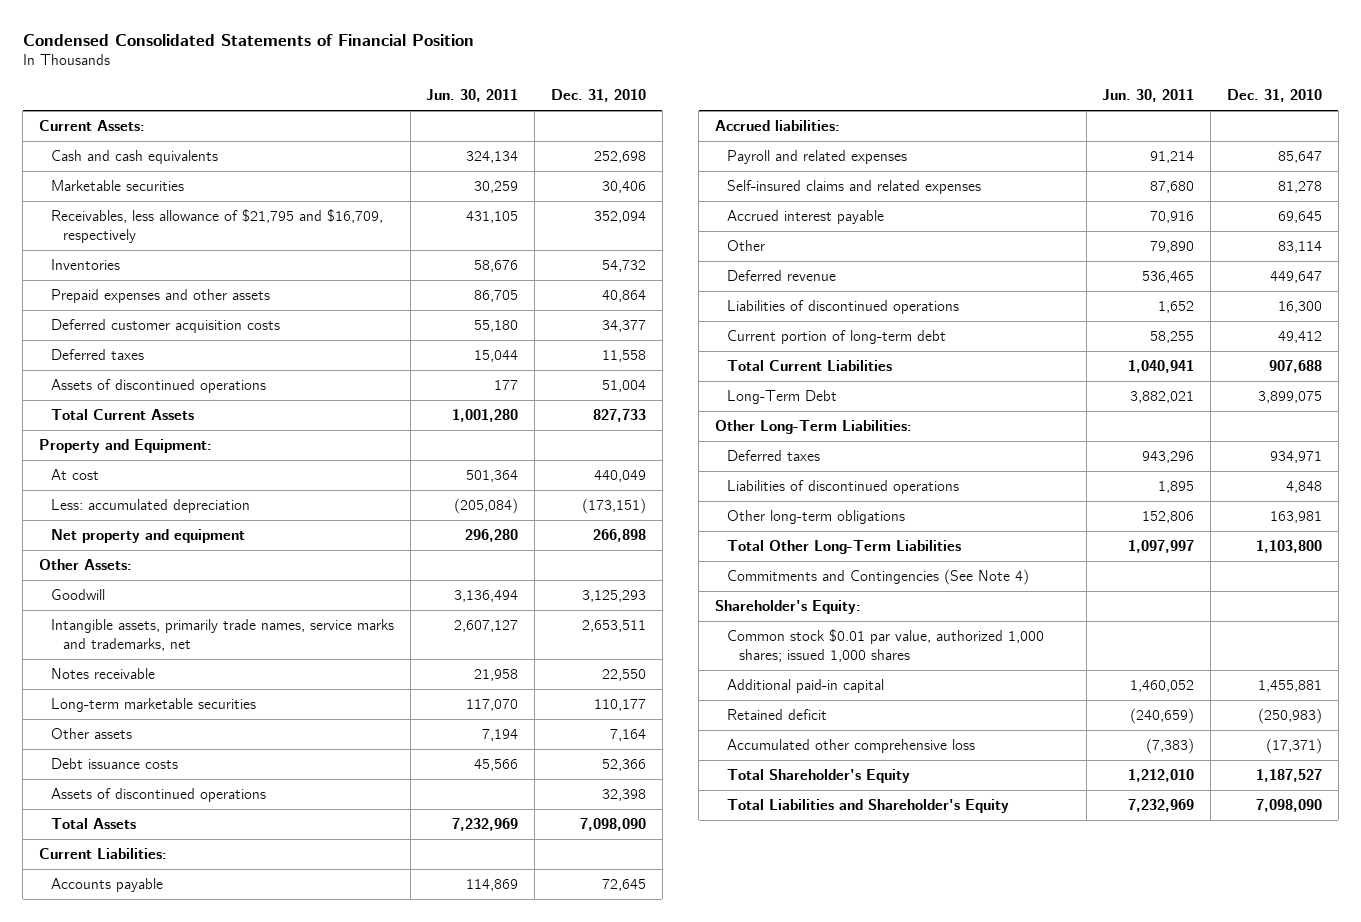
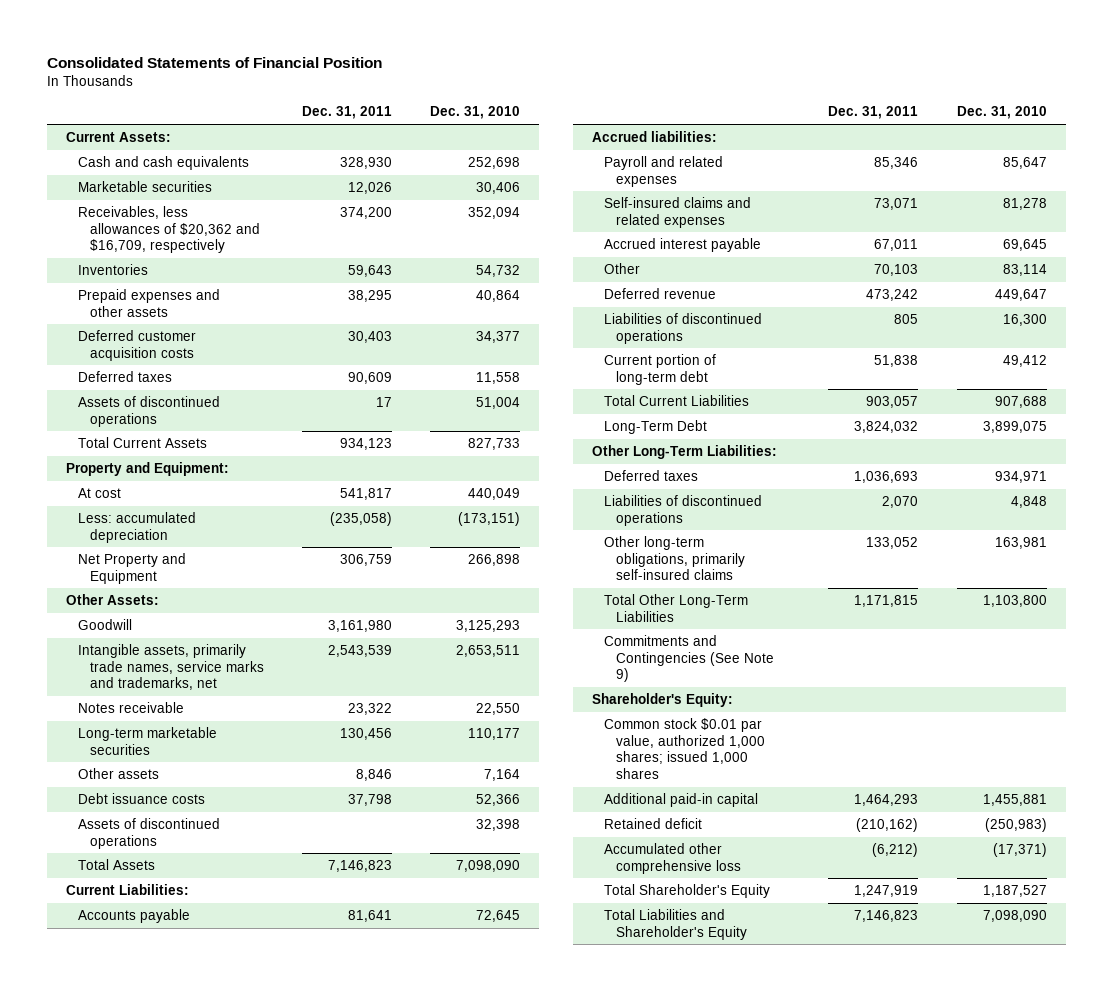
- Condensed Consolidated Statements of Financial Position
+ Consolidated Statements of Financial Position
- | Jun. 30, 2011 | Dec. 31, 2010
+ | Dec. 31, 2011 | Dec. 31, 2010
- Receivables, less allowance of $21,795 and $16,709, respectively | 431,105 | 352,094
+ Receivables, less allowances of $20,362 and $16,709, respectively | 374,200 | 352,094
- Net property and equipment | 296,280 | 266,898
+ Net Property and Equipment | 306,759 | 266,898
- Other long-term obligations | 152,806 | 163,981
+ Other long-term obligations, primarily self-insured claims | 133,052 | 163,981
- Commitments and Contingencies (See Note 4)
+ Commitments and Contingencies (See Note 9)

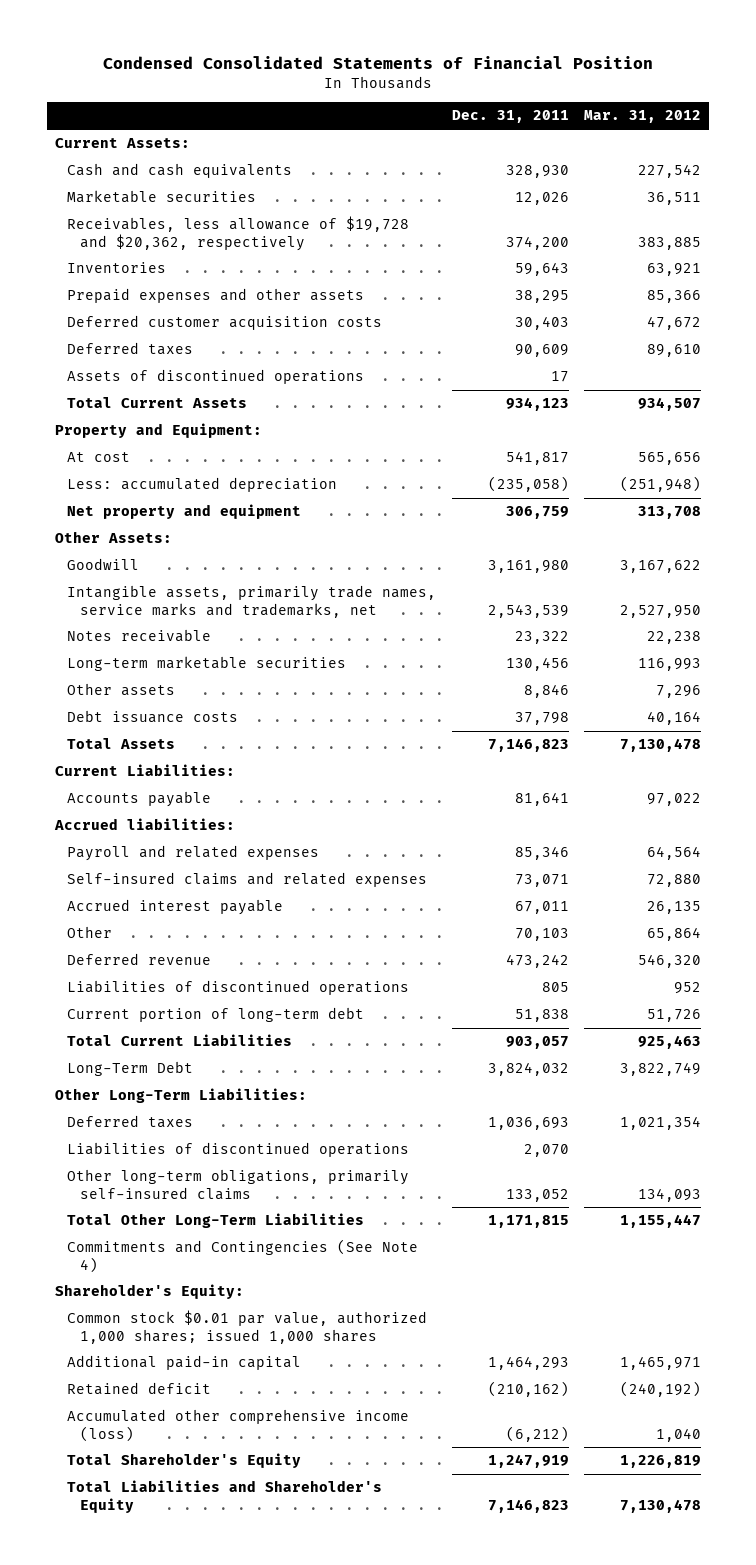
- Consolidated Statements of Financial Position
+ Condensed Consolidated Statements of Financial Position
- | Dec. 31, 2011 | Dec. 31, 2010
+ | Dec. 31, 2011 | Mar. 31, 2012
- Receivables, less allowances of $20,362 and $16,709, respectively | 374,200 | 352,094
+ Receivables, less allowance of $19,728 and $20,362, respectively | 374,200 | 383,885
- Net Property and Equipment | 306,759 | 266,898
+ Net property and equipment | 306,759 | 313,708
- Assets of discontinued operations | | 32,398
- Commitments and Contingencies (See Note 9)
+ Commitments and Contingencies (See Note 4)
- Accumulated other comprehensive loss | (6,212) | (17,371)
+ Accumulated other comprehensive income (loss) | (6,212) | 1,040

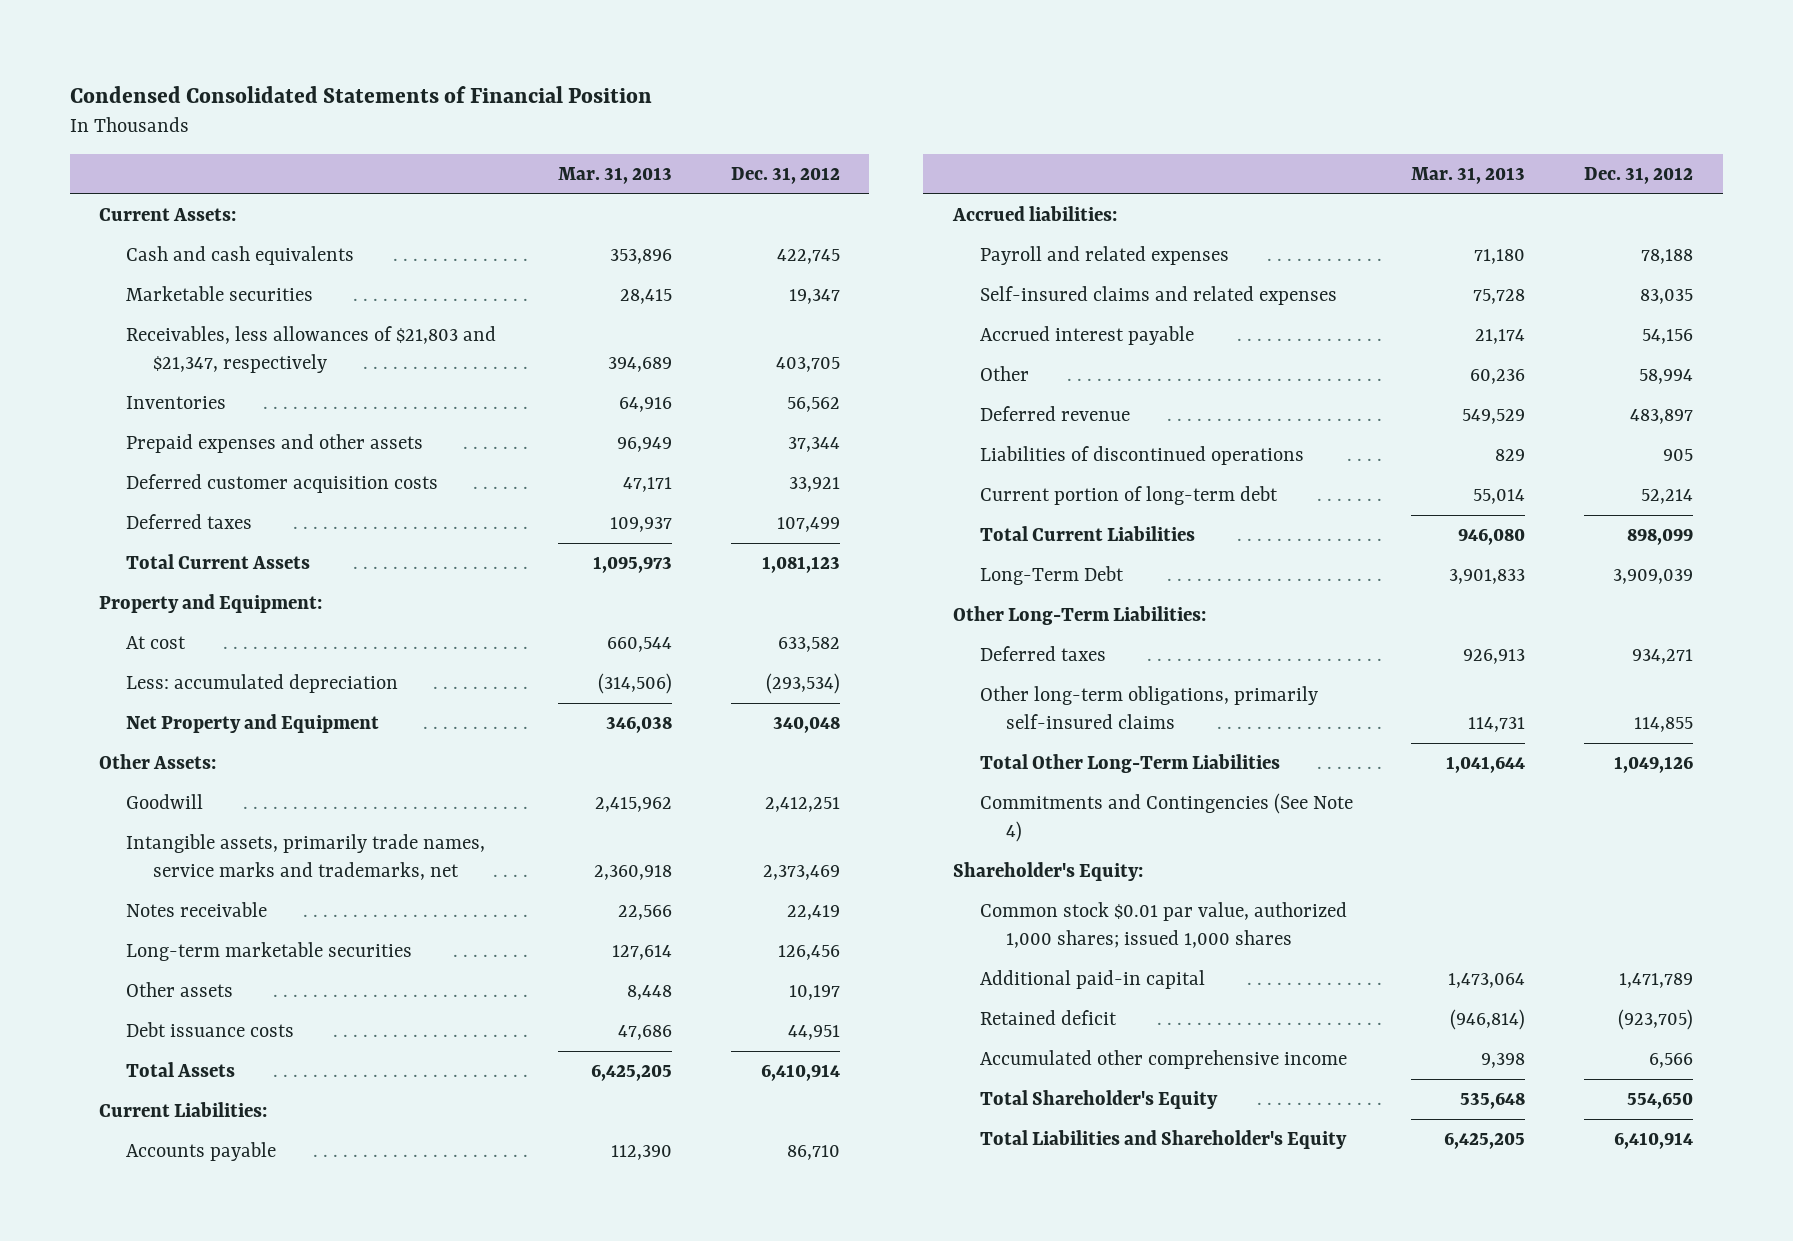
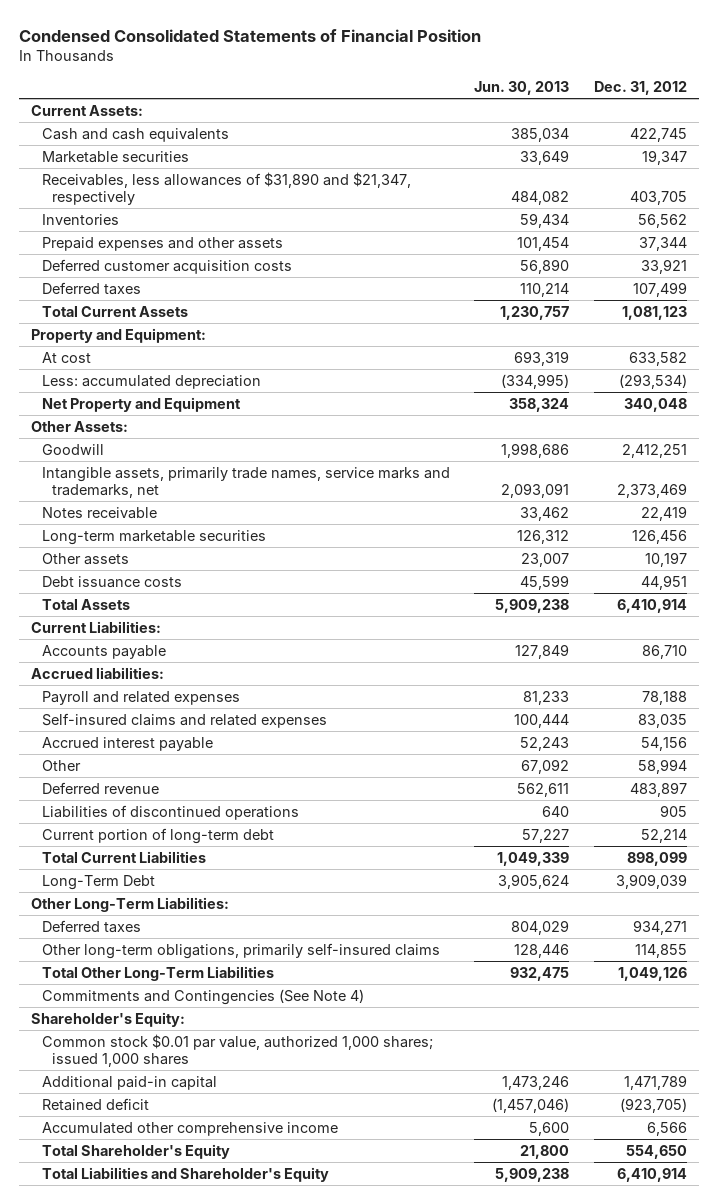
- | Mar. 31, 2013 | Dec. 31, 2012
+ | Jun. 30, 2013 | Dec. 31, 2012
- Receivables, less allowances of $21,803 and $21,347, respectively | 394,689 | 403,705
+ Receivables, less allowances of $31,890 and $21,347, respectively | 484,082 | 403,705

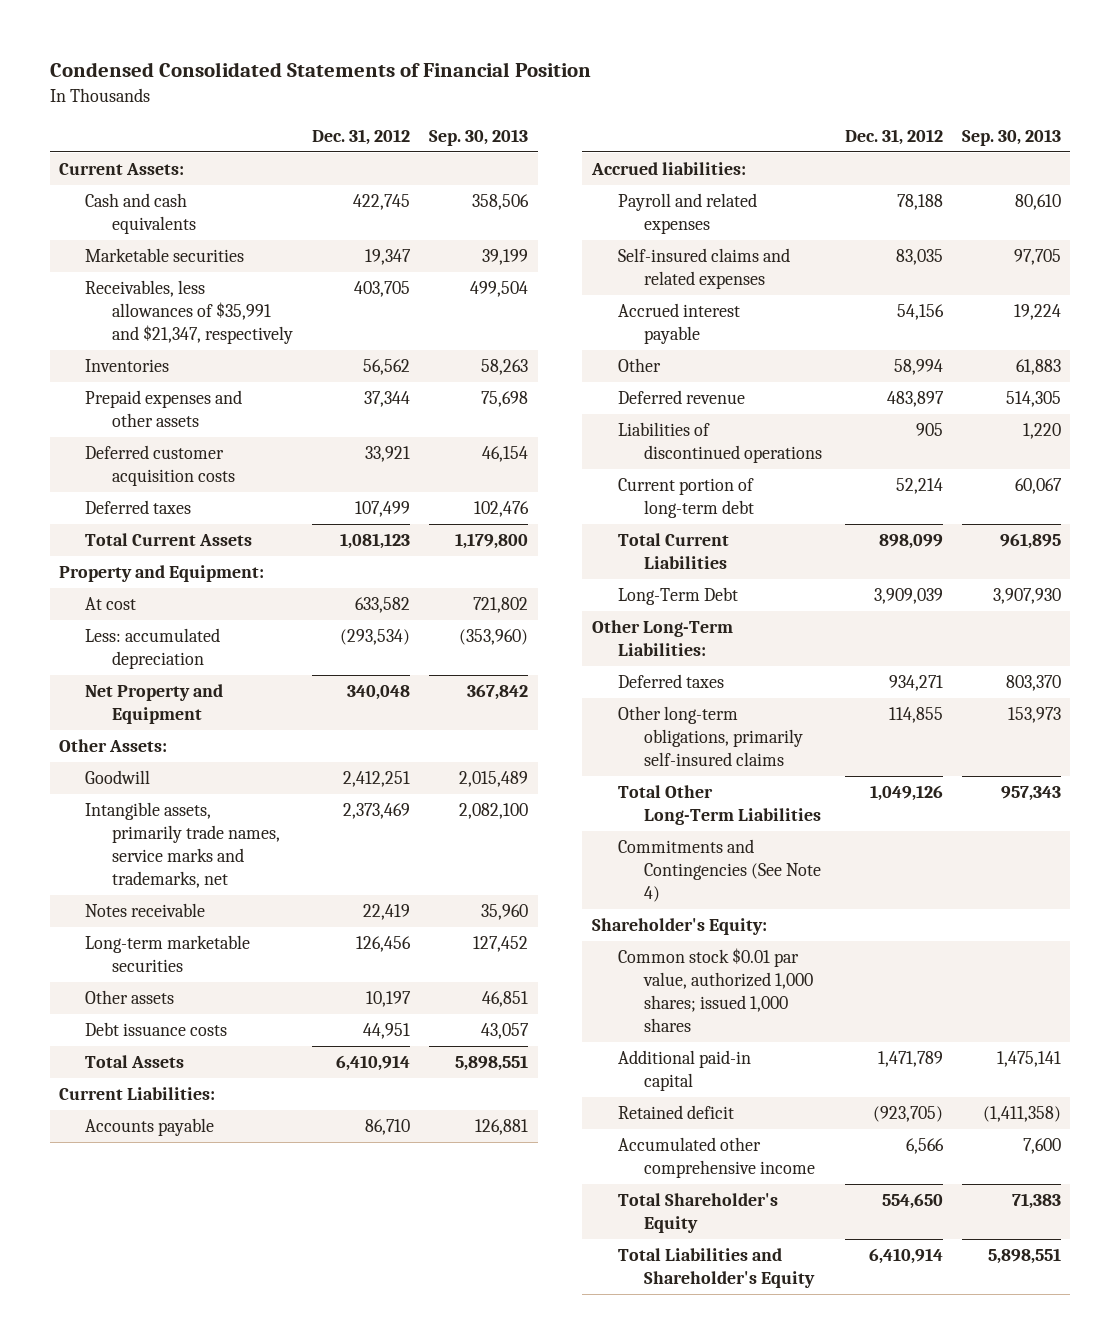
- | Jun. 30, 2013 | Dec. 31, 2012
+ | Dec. 31, 2012 | Sep. 30, 2013
- Receivables, less allowances of $31,890 and $21,347, respectively | 484,082 | 403,705
+ Receivables, less allowances of $35,991 and $21,347, respectively | 403,705 | 499,504

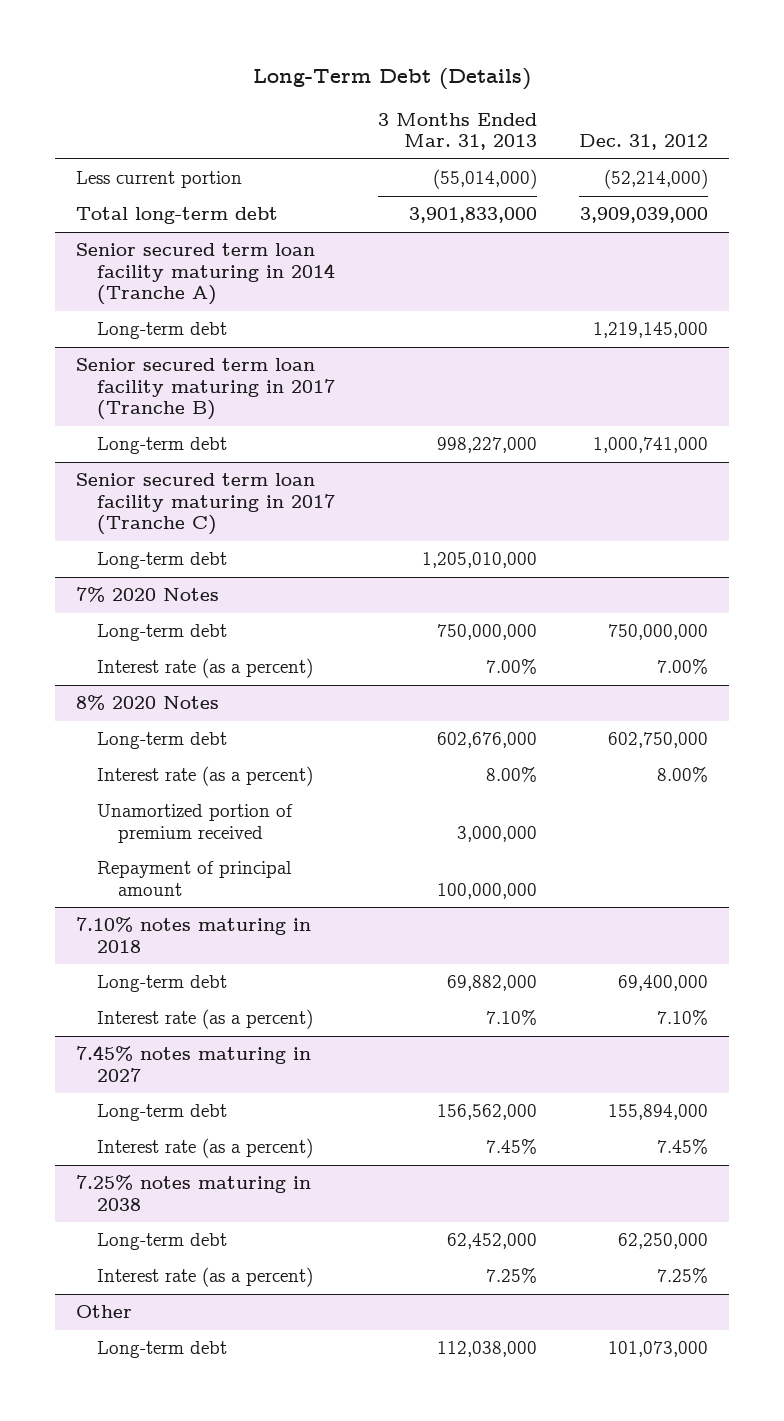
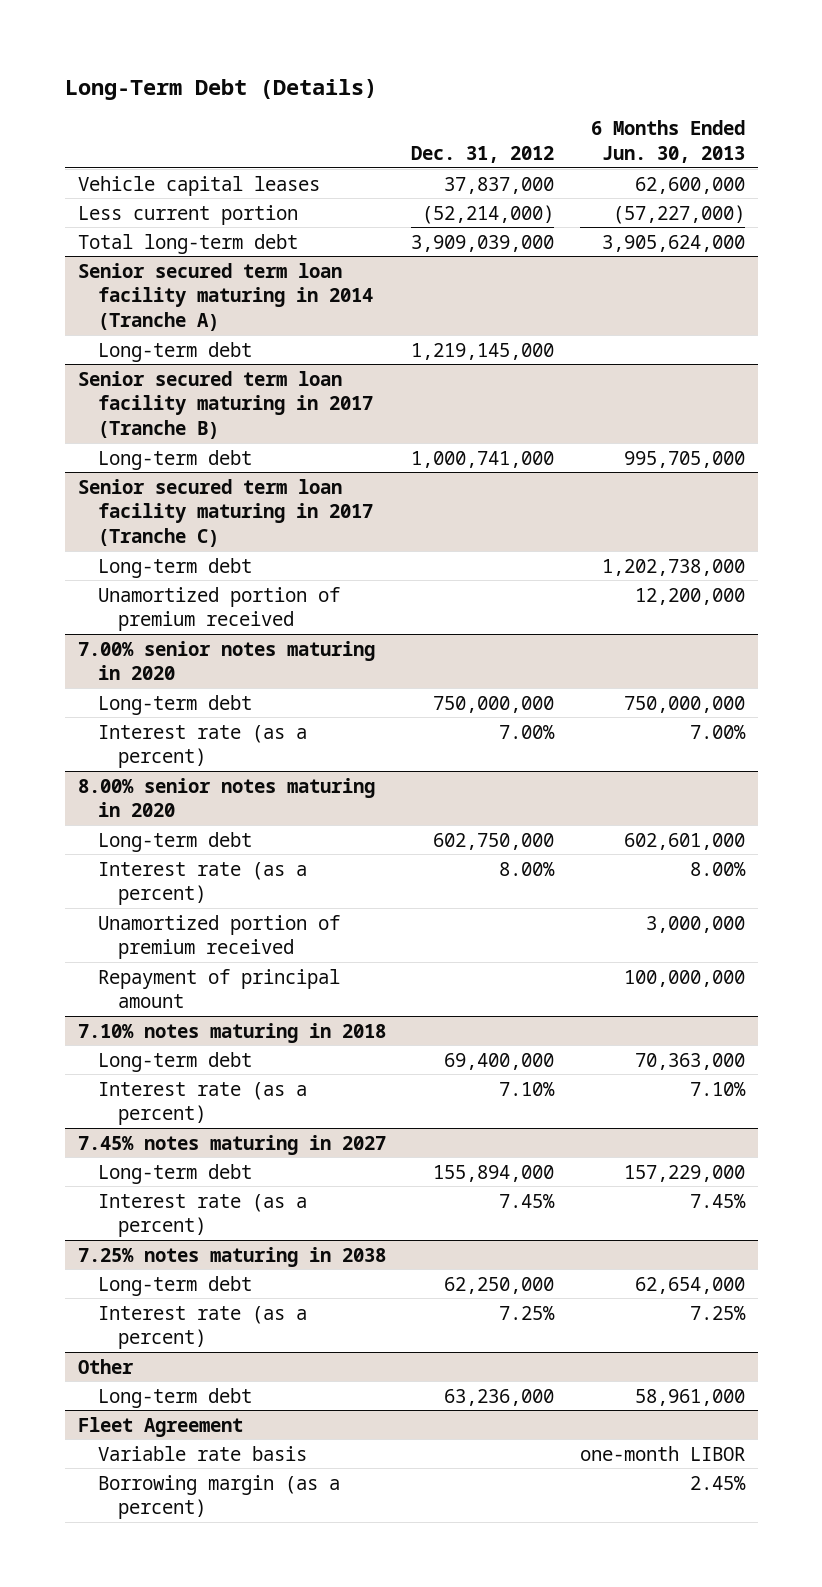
- | 3 Months Ended Mar. 31, 2013 | Dec. 31, 2012
+ | Dec. 31, 2012 | 6 Months Ended Jun. 30, 2013
+ Vehicle capital leases | 37,837,000 | 62,600,000
- 7% 2020 Notes
@ Senior secured term loan facility maturing in 2017 (Tranche C)
+ Unamortized portion of premium received | | 12,200,000
+ 7.00% senior notes maturing in 2020
- 8% 2020 Notes
+ 8.00% senior notes maturing in 2020
@ Other
- Long-term debt | 112,038,000 | 101,073,000
+ Long-term debt | 63,236,000 | 58,961,000
+ Fleet Agreement
+ Variable rate basis | | one-month LIBOR
+ Borrowing margin (as a percent) | | 2.45%

